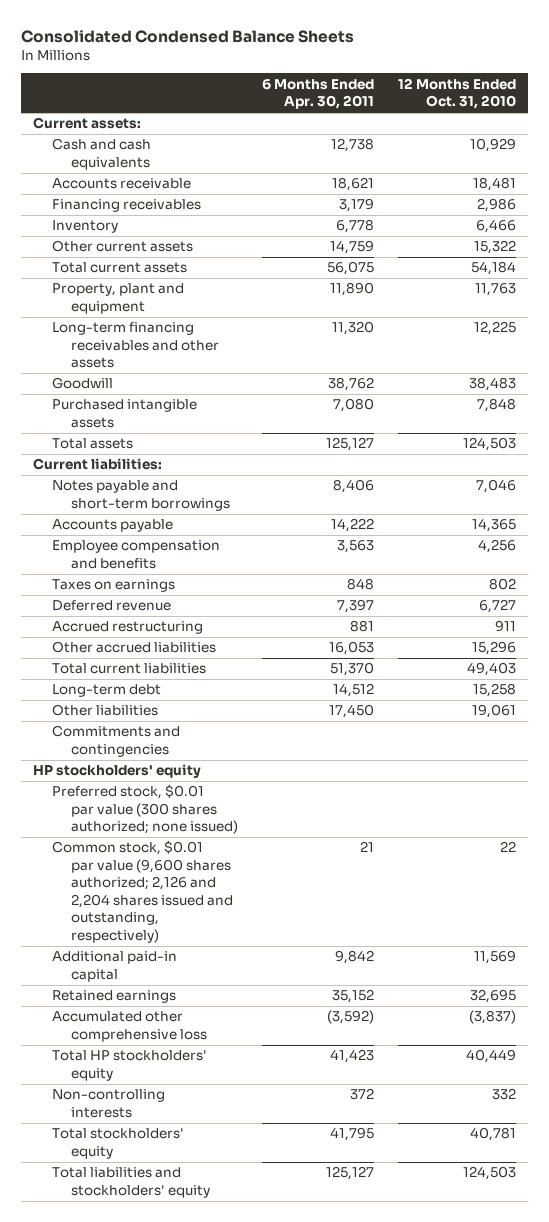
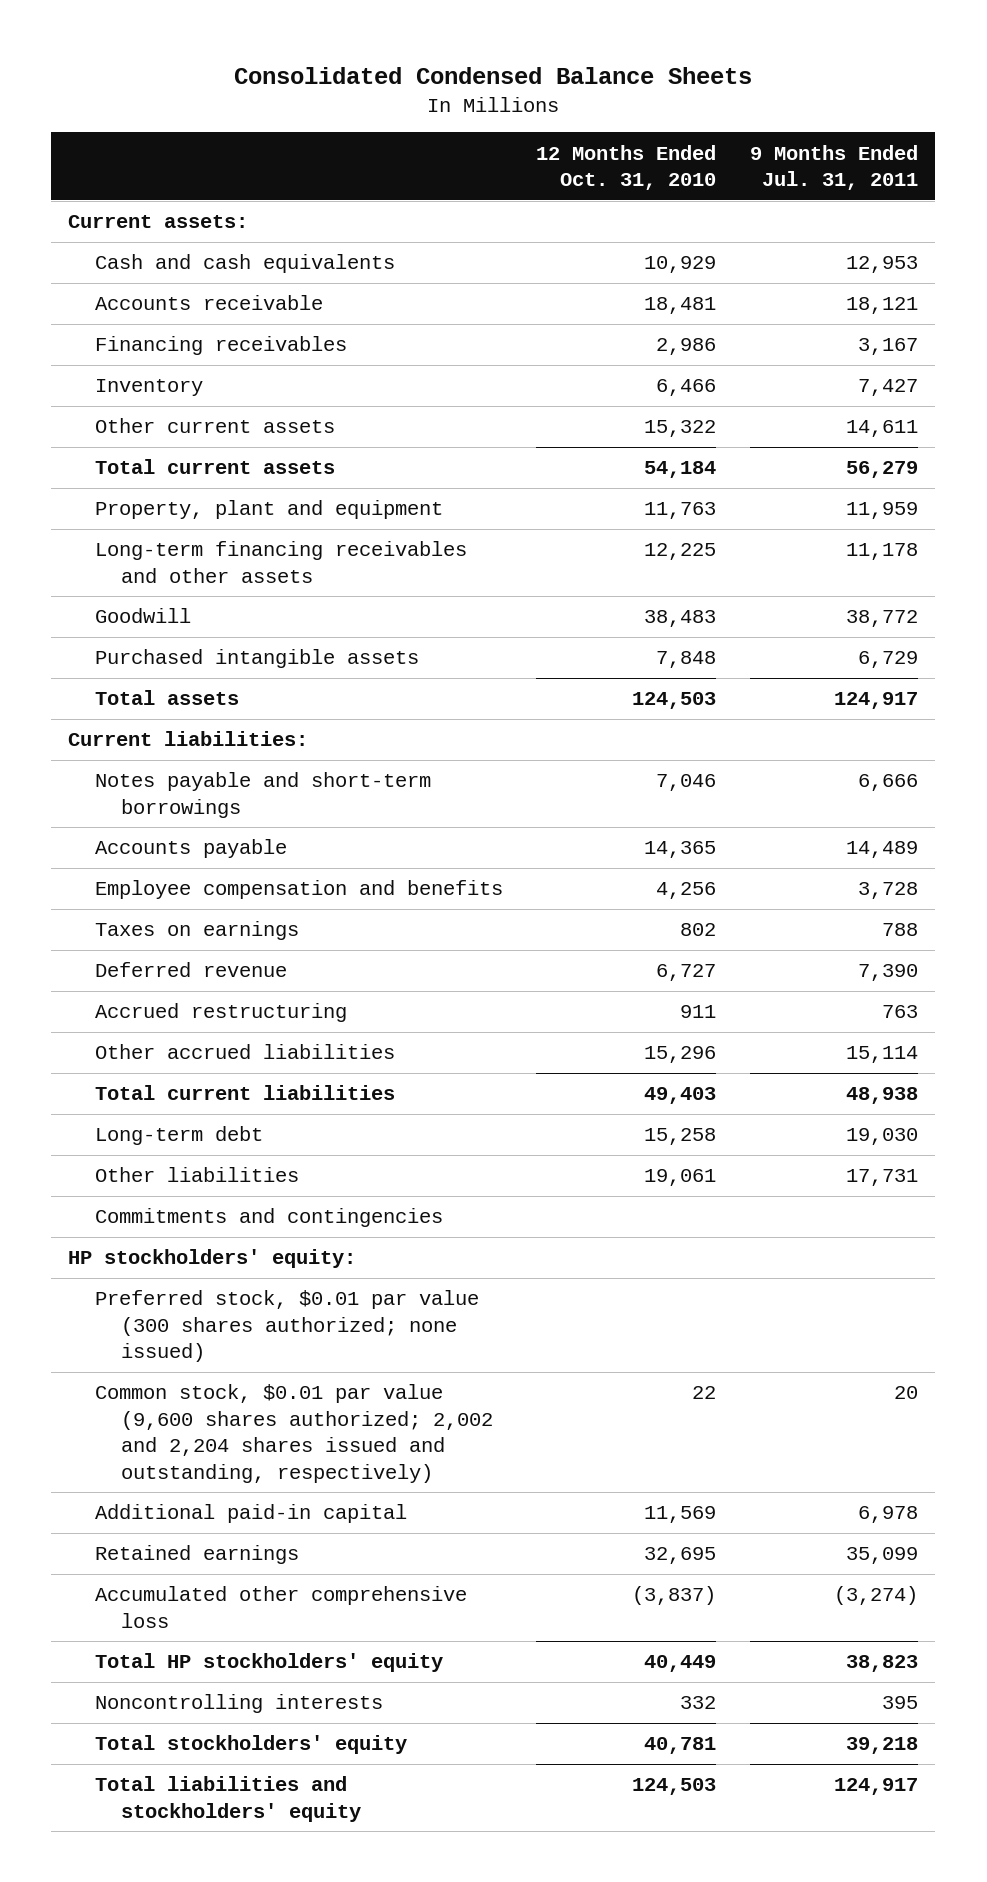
- | 6 Months Ended Apr. 30, 2011 | 12 Months Ended Oct. 31, 2010
+ | 12 Months Ended Oct. 31, 2010 | 9 Months Ended Jul. 31, 2011
- HP stockholders' equity
+ HP stockholders' equity:
- Common stock, $0.01 par value (9,600 shares authorized; 2,126 and 2,204 shares issued and outstanding, respectively) | 21 | 22
+ Common stock, $0.01 par value (9,600 shares authorized; 2,002 and 2,204 shares issued and outstanding, respectively) | 22 | 20
- Non-controlling interests | 372 | 332
+ Noncontrolling interests | 332 | 395

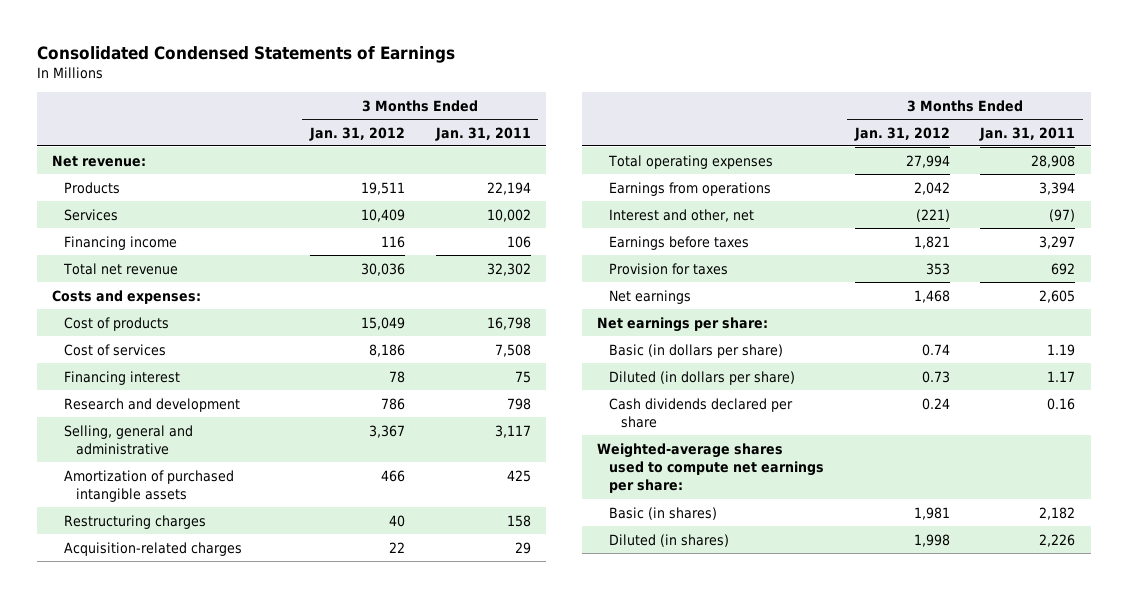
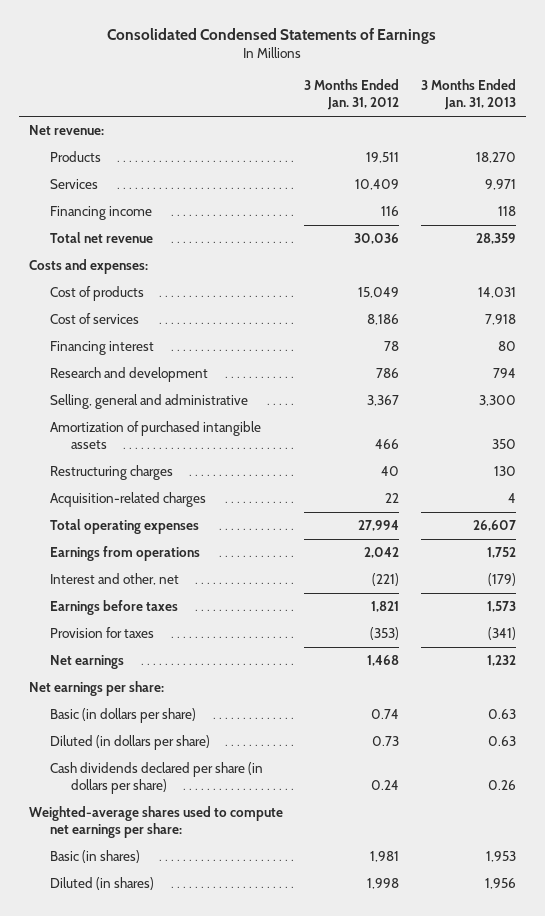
- | 3 Months Ended Jan. 31, 2012 | 3 Months Ended Jan. 31, 2011
+ | 3 Months Ended Jan. 31, 2012 | 3 Months Ended Jan. 31, 2013
- Provision for taxes | 353 | 692
+ Provision for taxes | (353) | (341)
- Cash dividends declared per share | 0.24 | 0.16
+ Cash dividends declared per share (in dollars per share) | 0.24 | 0.26

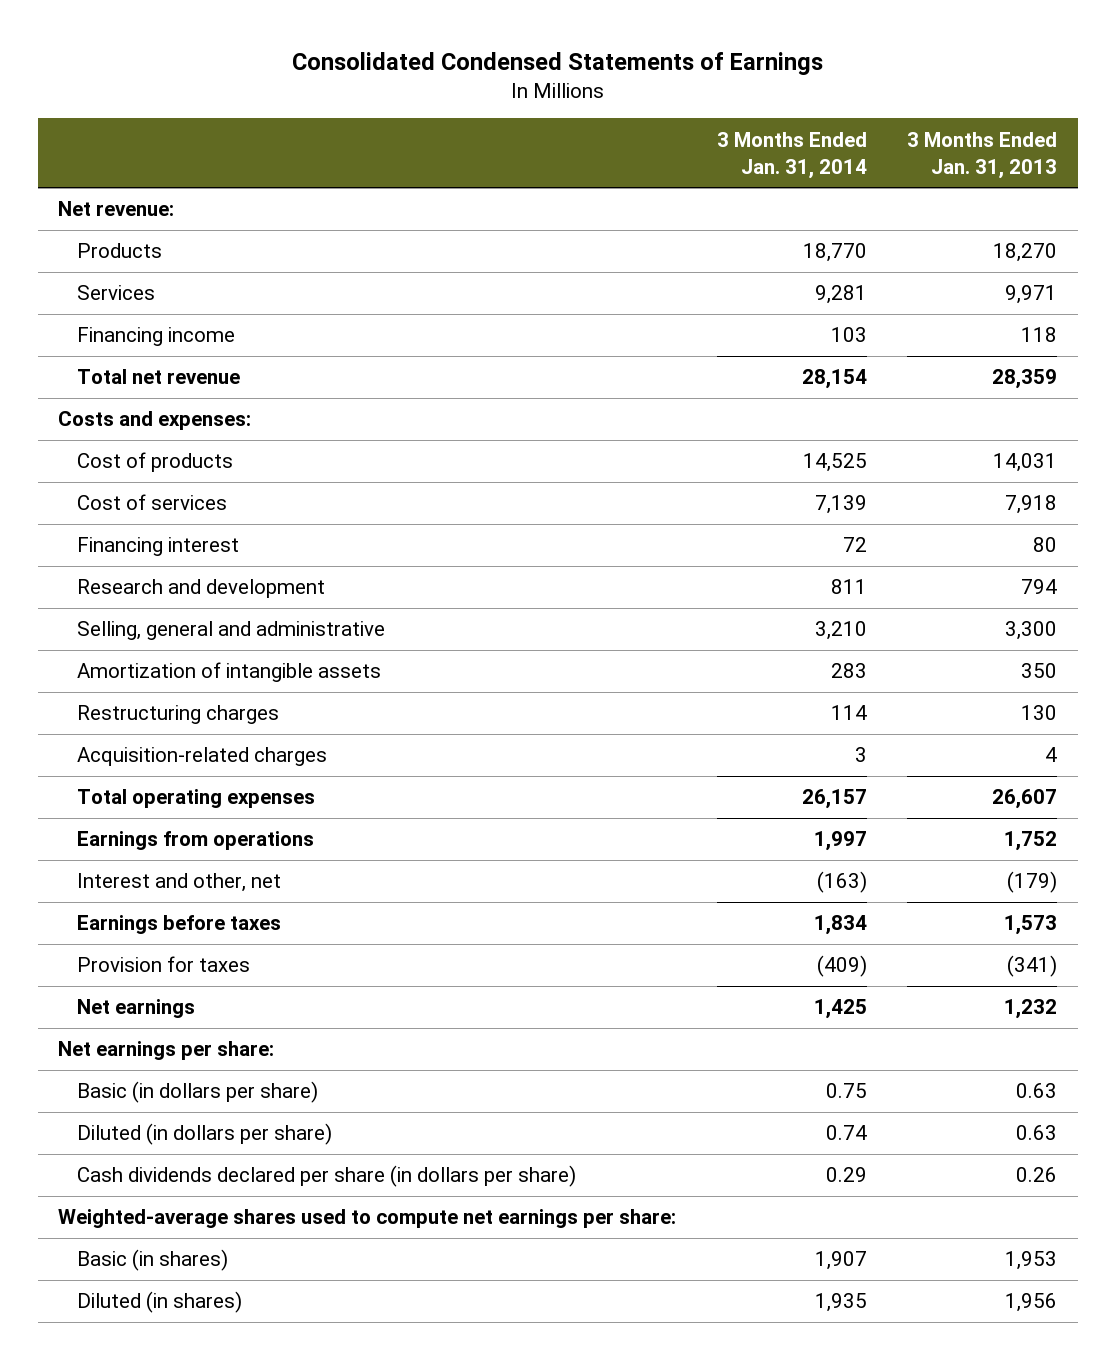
- | 3 Months Ended Jan. 31, 2012 | 3 Months Ended Jan. 31, 2013
+ | 3 Months Ended Jan. 31, 2014 | 3 Months Ended Jan. 31, 2013
- Amortization of purchased intangible assets | 466 | 350
+ Amortization of intangible assets | 283 | 350

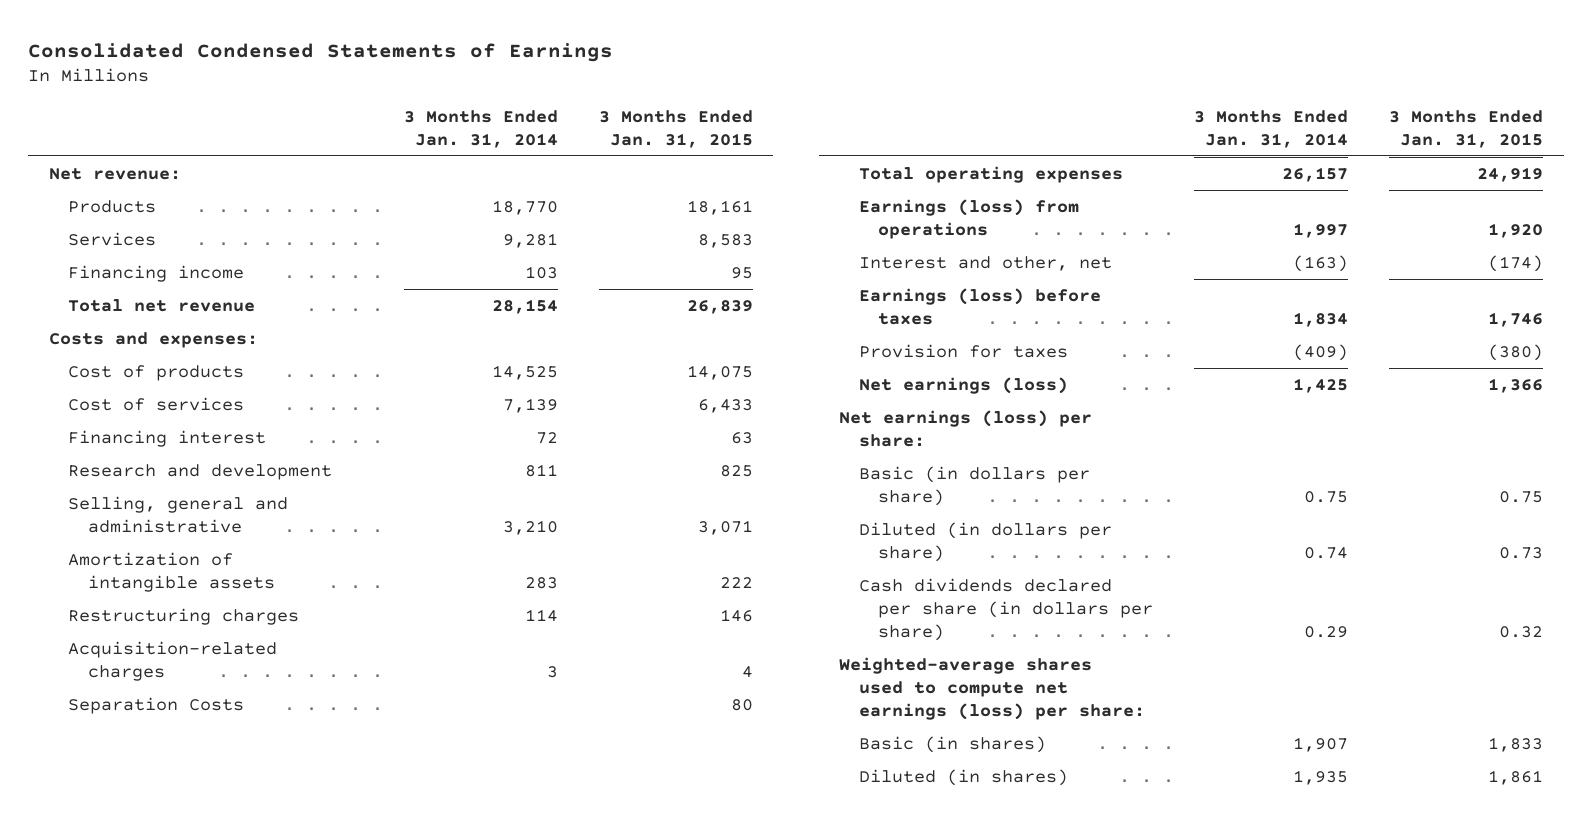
- | 3 Months Ended Jan. 31, 2014 | 3 Months Ended Jan. 31, 2013
+ | 3 Months Ended Jan. 31, 2014 | 3 Months Ended Jan. 31, 2015
+ Separation Costs | | 80
- Earnings from operations | 1,997 | 1,752
+ Earnings (loss) from operations | 1,997 | 1,920
- Earnings before taxes | 1,834 | 1,573
+ Earnings (loss) before taxes | 1,834 | 1,746
- Net earnings | 1,425 | 1,232
- Net earnings per share:
+ Net earnings (loss) | 1,425 | 1,366
+ Net earnings (loss) per share:
- Weighted-average shares used to compute net earnings per share:
+ Weighted-average shares used to compute net earnings (loss) per share:

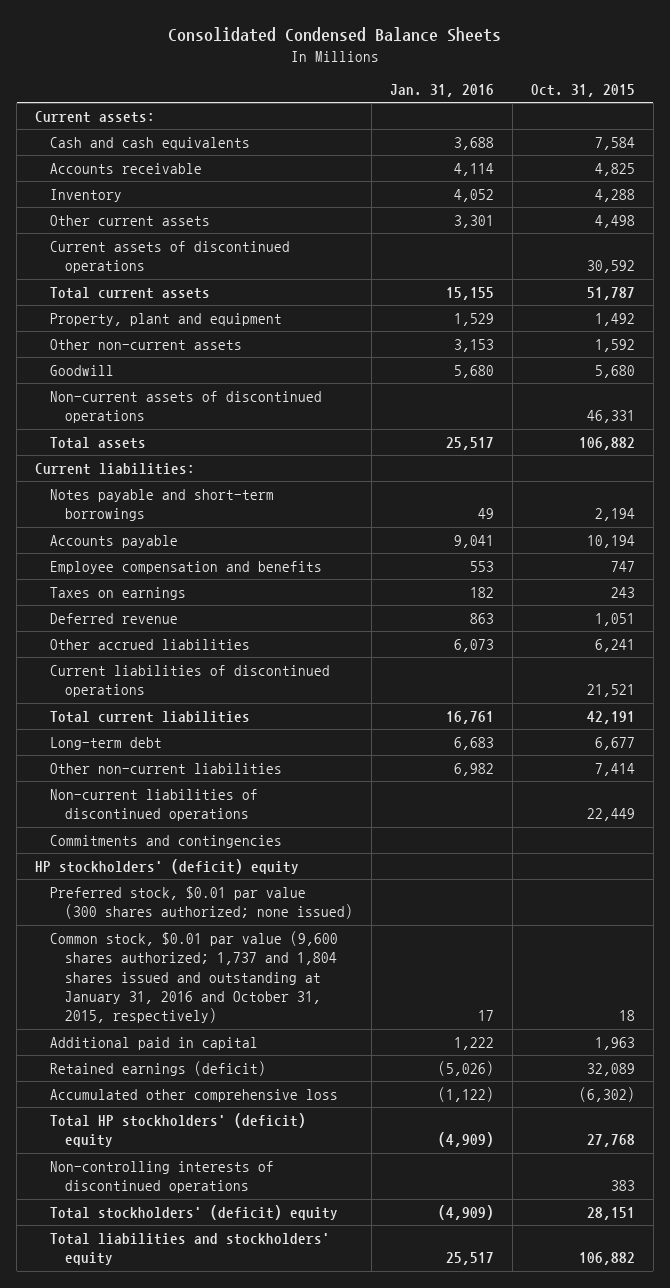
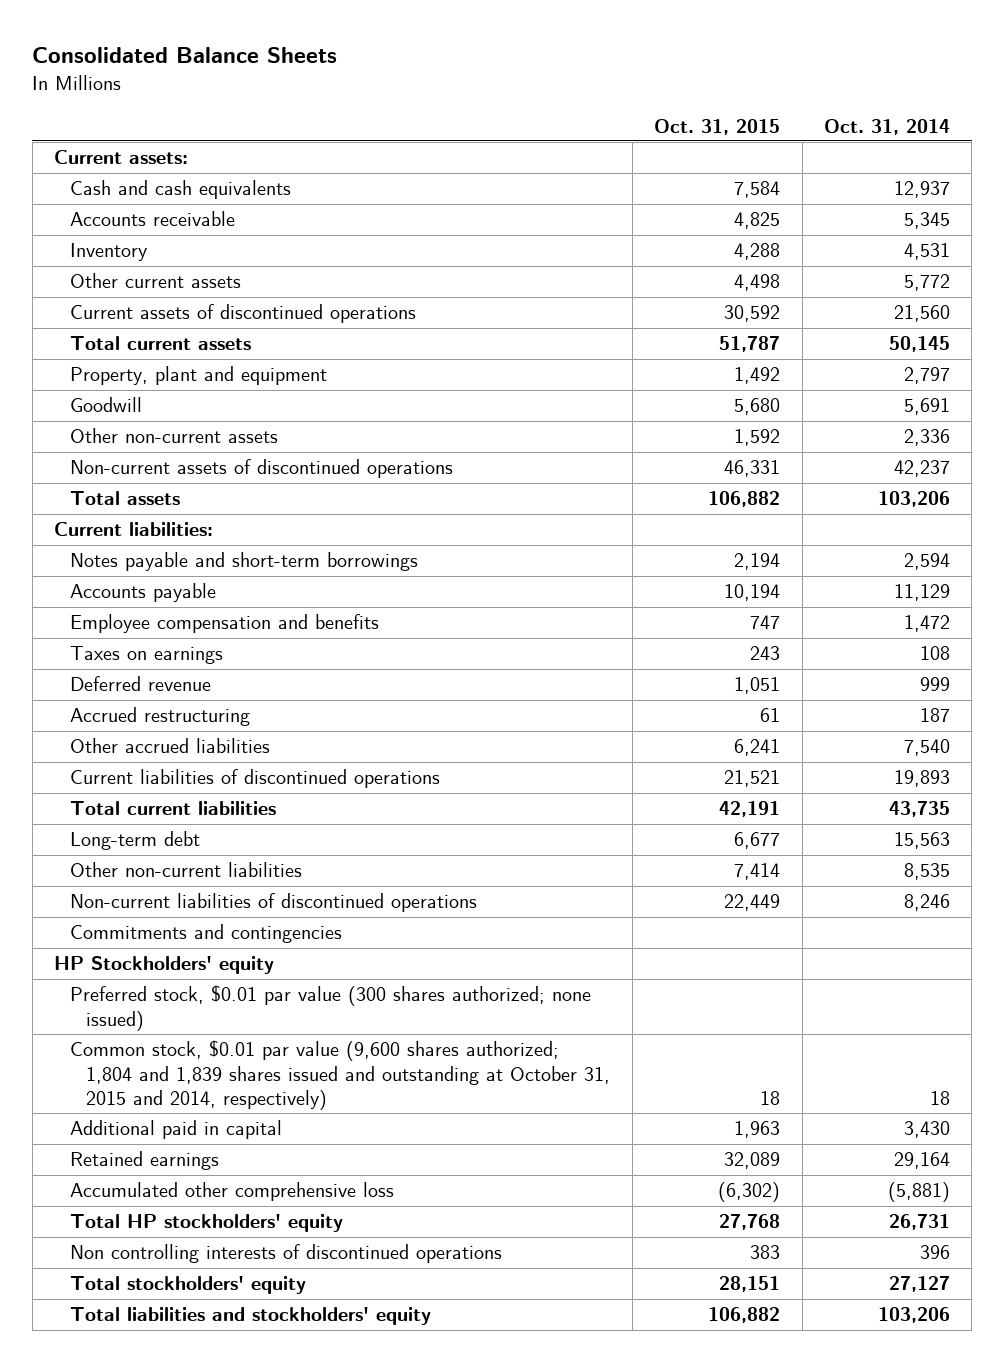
- Consolidated Condensed Balance Sheets
+ Consolidated Balance Sheets
- | Jan. 31, 2016 | Oct. 31, 2015
+ | Oct. 31, 2015 | Oct. 31, 2014
moved down: Other non-current assets | 1,592 | 2,336
+ Accrued restructuring | 61 | 187
- HP stockholders' (deficit) equity
+ HP Stockholders' equity
- Common stock, $0.01 par value (9,600 shares authorized; 1,737 and 1,804 shares issued and outstanding at January 31, 2016 and October 31, 2015, respectively) | 17 | 18
+ Common stock, $0.01 par value (9,600 shares authorized; 1,804 and 1,839 shares issued and outstanding at October 31, 2015 and 2014, respectively) | 18 | 18
- Retained earnings (deficit) | (5,026) | 32,089
+ Retained earnings | 32,089 | 29,164
- Total HP stockholders' (deficit) equity | (4,909) | 27,768
- Non-controlling interests of discontinued operations | | 383
- Total stockholders' (deficit) equity | (4,909) | 28,151
+ Total HP stockholders' equity | 27,768 | 26,731
+ Non controlling interests of discontinued operations | 383 | 396
+ Total stockholders' equity | 28,151 | 27,127

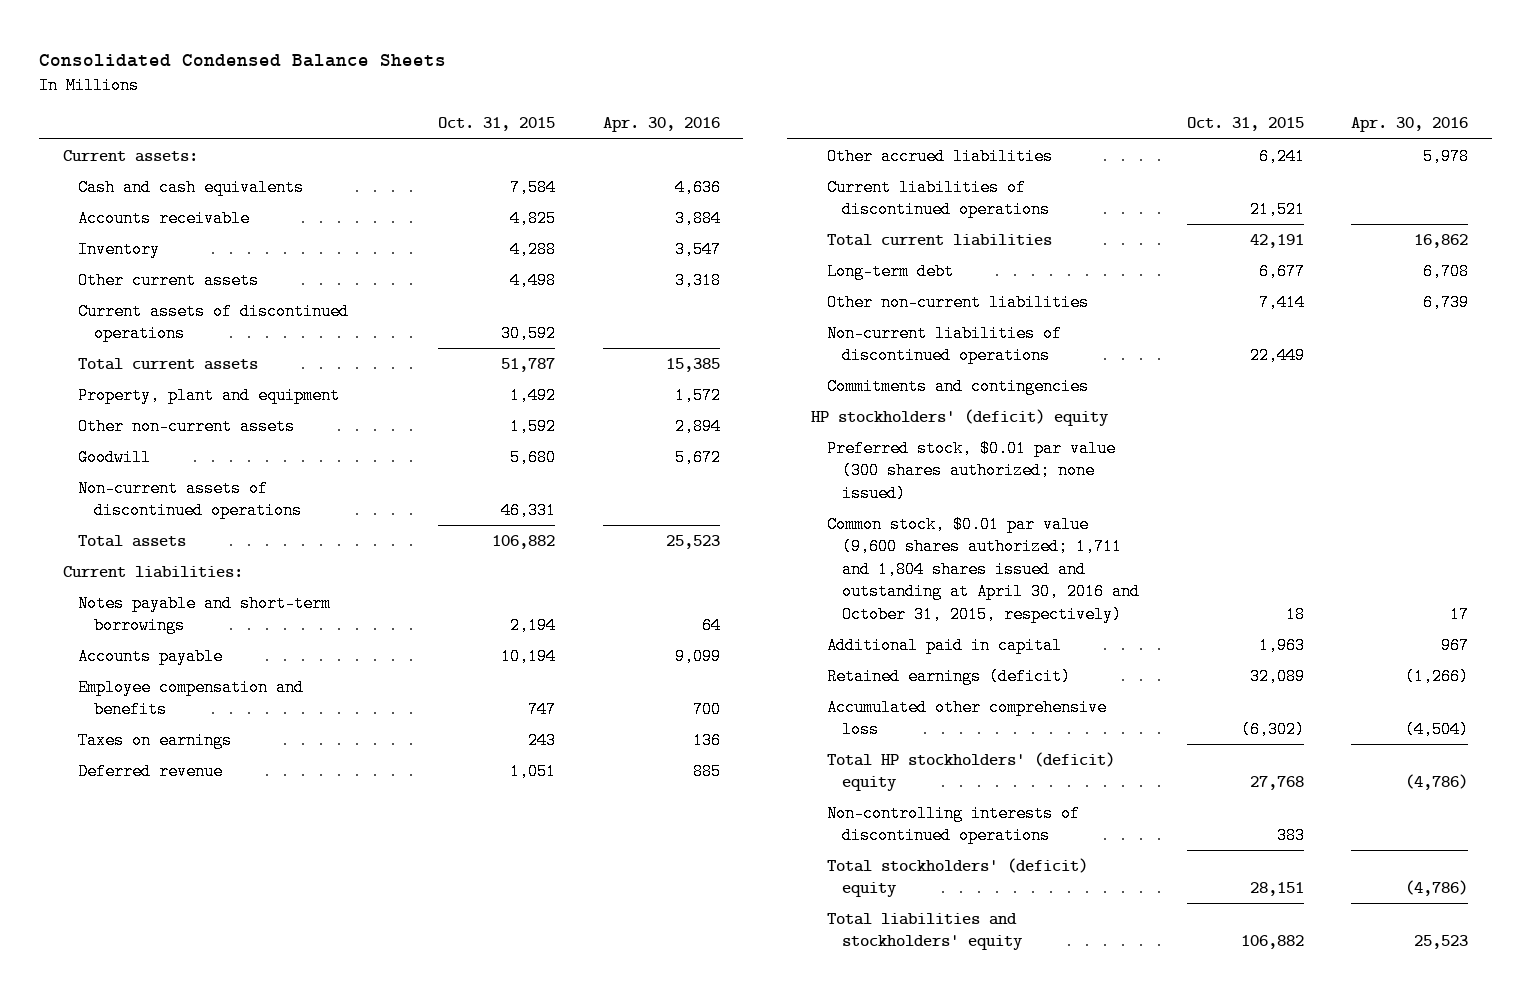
- Consolidated Balance Sheets
+ Consolidated Condensed Balance Sheets
- | Oct. 31, 2015 | Oct. 31, 2014
+ | Oct. 31, 2015 | Apr. 30, 2016
moved down: Goodwill | 5,680 | 5,672
- Accrued restructuring | 61 | 187
- HP Stockholders' equity
+ HP stockholders' (deficit) equity
- Common stock, $0.01 par value (9,600 shares authorized; 1,804 and 1,839 shares issued and outstanding at October 31, 2015 and 2014, respectively) | 18 | 18
+ Common stock, $0.01 par value (9,600 shares authorized; 1,711 and 1,804 shares issued and outstanding at April 30, 2016 and October 31, 2015, respectively) | 18 | 17
- Retained earnings | 32,089 | 29,164
+ Retained earnings (deficit) | 32,089 | (1,266)
- Total HP stockholders' equity | 27,768 | 26,731
- Non controlling interests of discontinued operations | 383 | 396
- Total stockholders' equity | 28,151 | 27,127
+ Total HP stockholders' (deficit) equity | 27,768 | (4,786)
+ Non-controlling interests of discontinued operations | 383 |
+ Total stockholders' (deficit) equity | 28,151 | (4,786)

